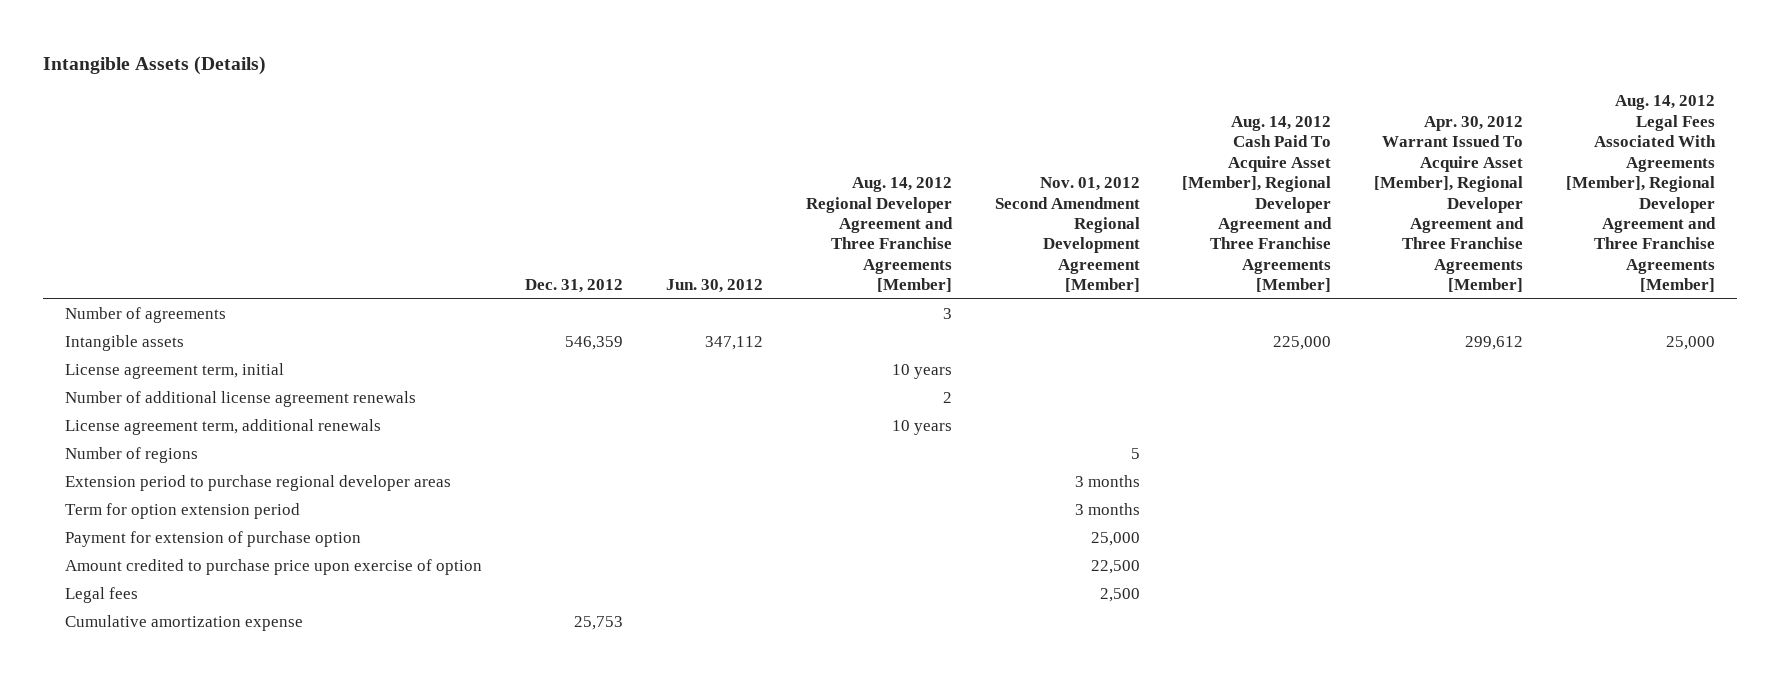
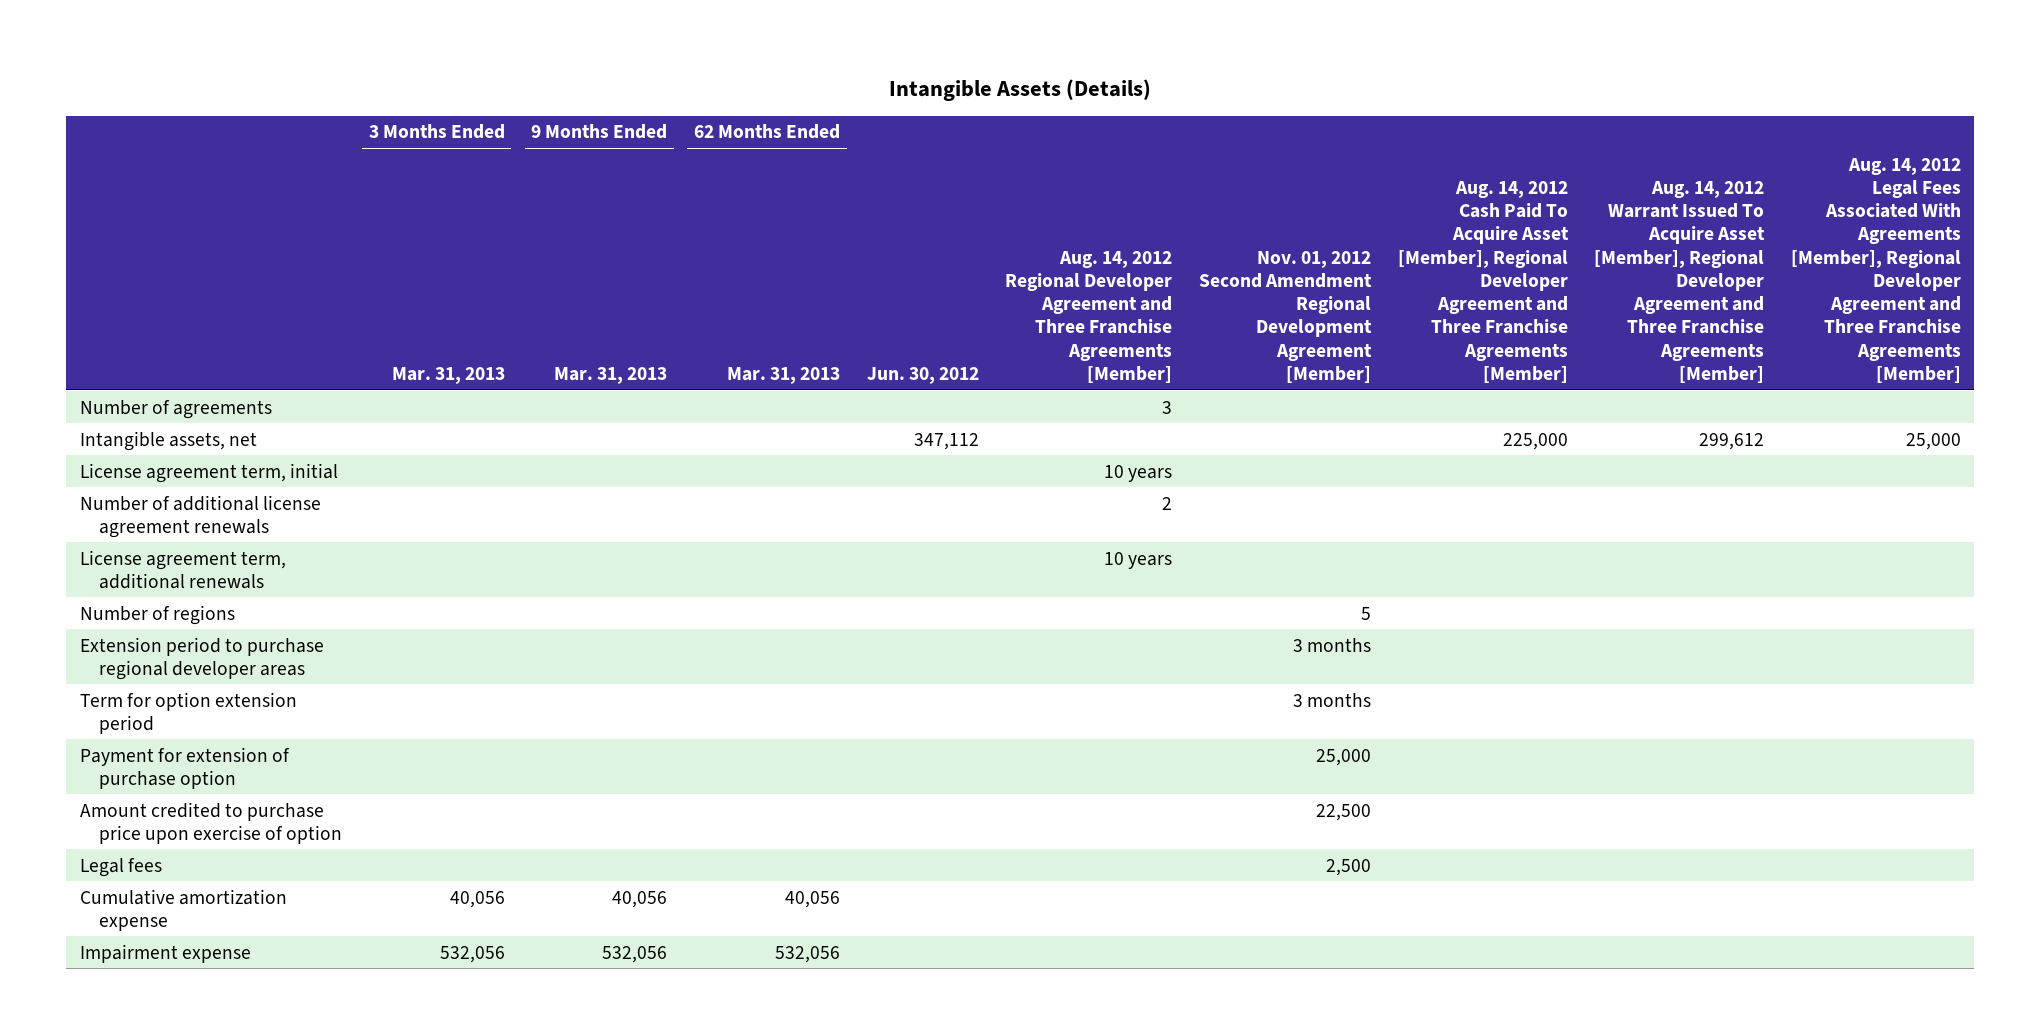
- | Dec. 31, 2012 | Jun. 30, 2012 | Aug. 14, 2012 Regional Developer Agreement and Three Franchise Agreements [Member] | Nov. 01, 2012 Second Amendment Regional Development Agreement [Member] | Aug. 14, 2012 Cash Paid To Acquire Asset [Member], Regional Developer Agreement and Three Franchise Agreements [Member] | Apr. 30, 2012 Warrant Issued To Acquire Asset [Member], Regional Developer Agreement and Three Franchise Agreements [Member] | Aug. 14, 2012 Legal Fees Associated With Agreements [Member], Regional Developer Agreement and Three Franchise Agreements [Member]
+ | 3 Months Ended Mar. 31, 2013 | 9 Months Ended Mar. 31, 2013 | 62 Months Ended Mar. 31, 2013 | Jun. 30, 2012 | Aug. 14, 2012 Regional Developer Agreement and Three Franchise Agreements [Member] | Nov. 01, 2012 Second Amendment Regional Development Agreement [Member] | Aug. 14, 2012 Cash Paid To Acquire Asset [Member], Regional Developer Agreement and Three Franchise Agreements [Member] | Aug. 14, 2012 Warrant Issued To Acquire Asset [Member], Regional Developer Agreement and Three Franchise Agreements [Member] | Aug. 14, 2012 Legal Fees Associated With Agreements [Member], Regional Developer Agreement and Three Franchise Agreements [Member]
- Intangible assets | 546,359 | 347,112 | | | 225,000 | 299,612 | 25,000
+ Intangible assets, net | | | | 347,112 | | | 225,000 | 299,612 | 25,000
+ Impairment expense | 532,056 | 532,056 | 532,056 | | | | | |

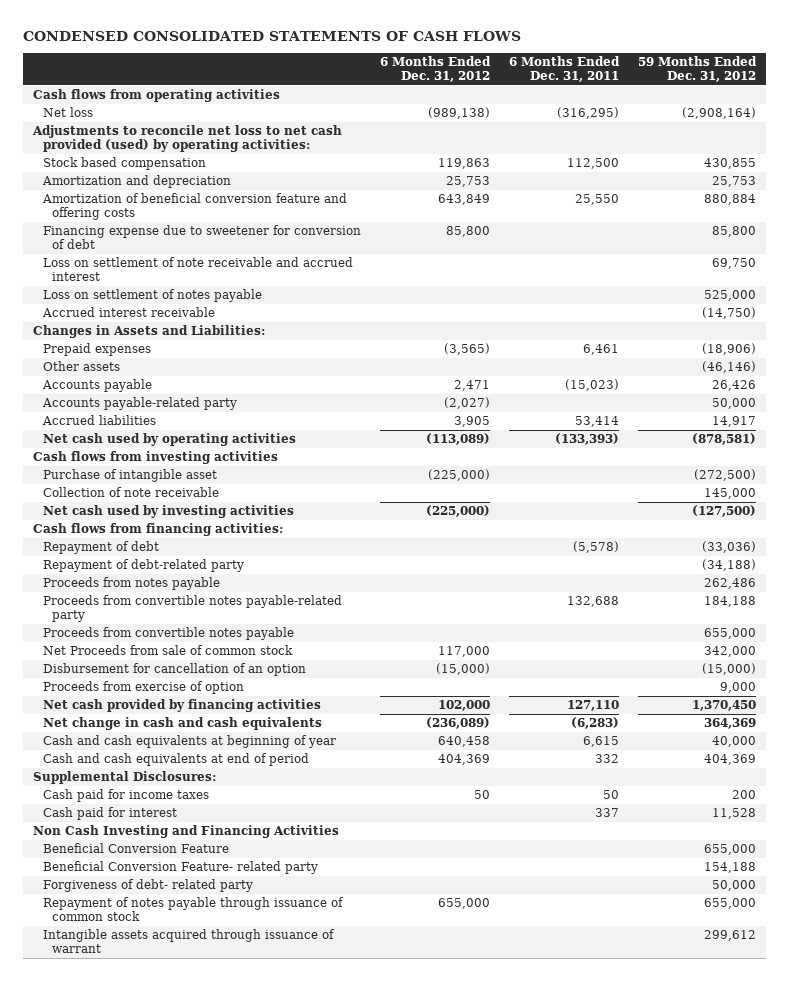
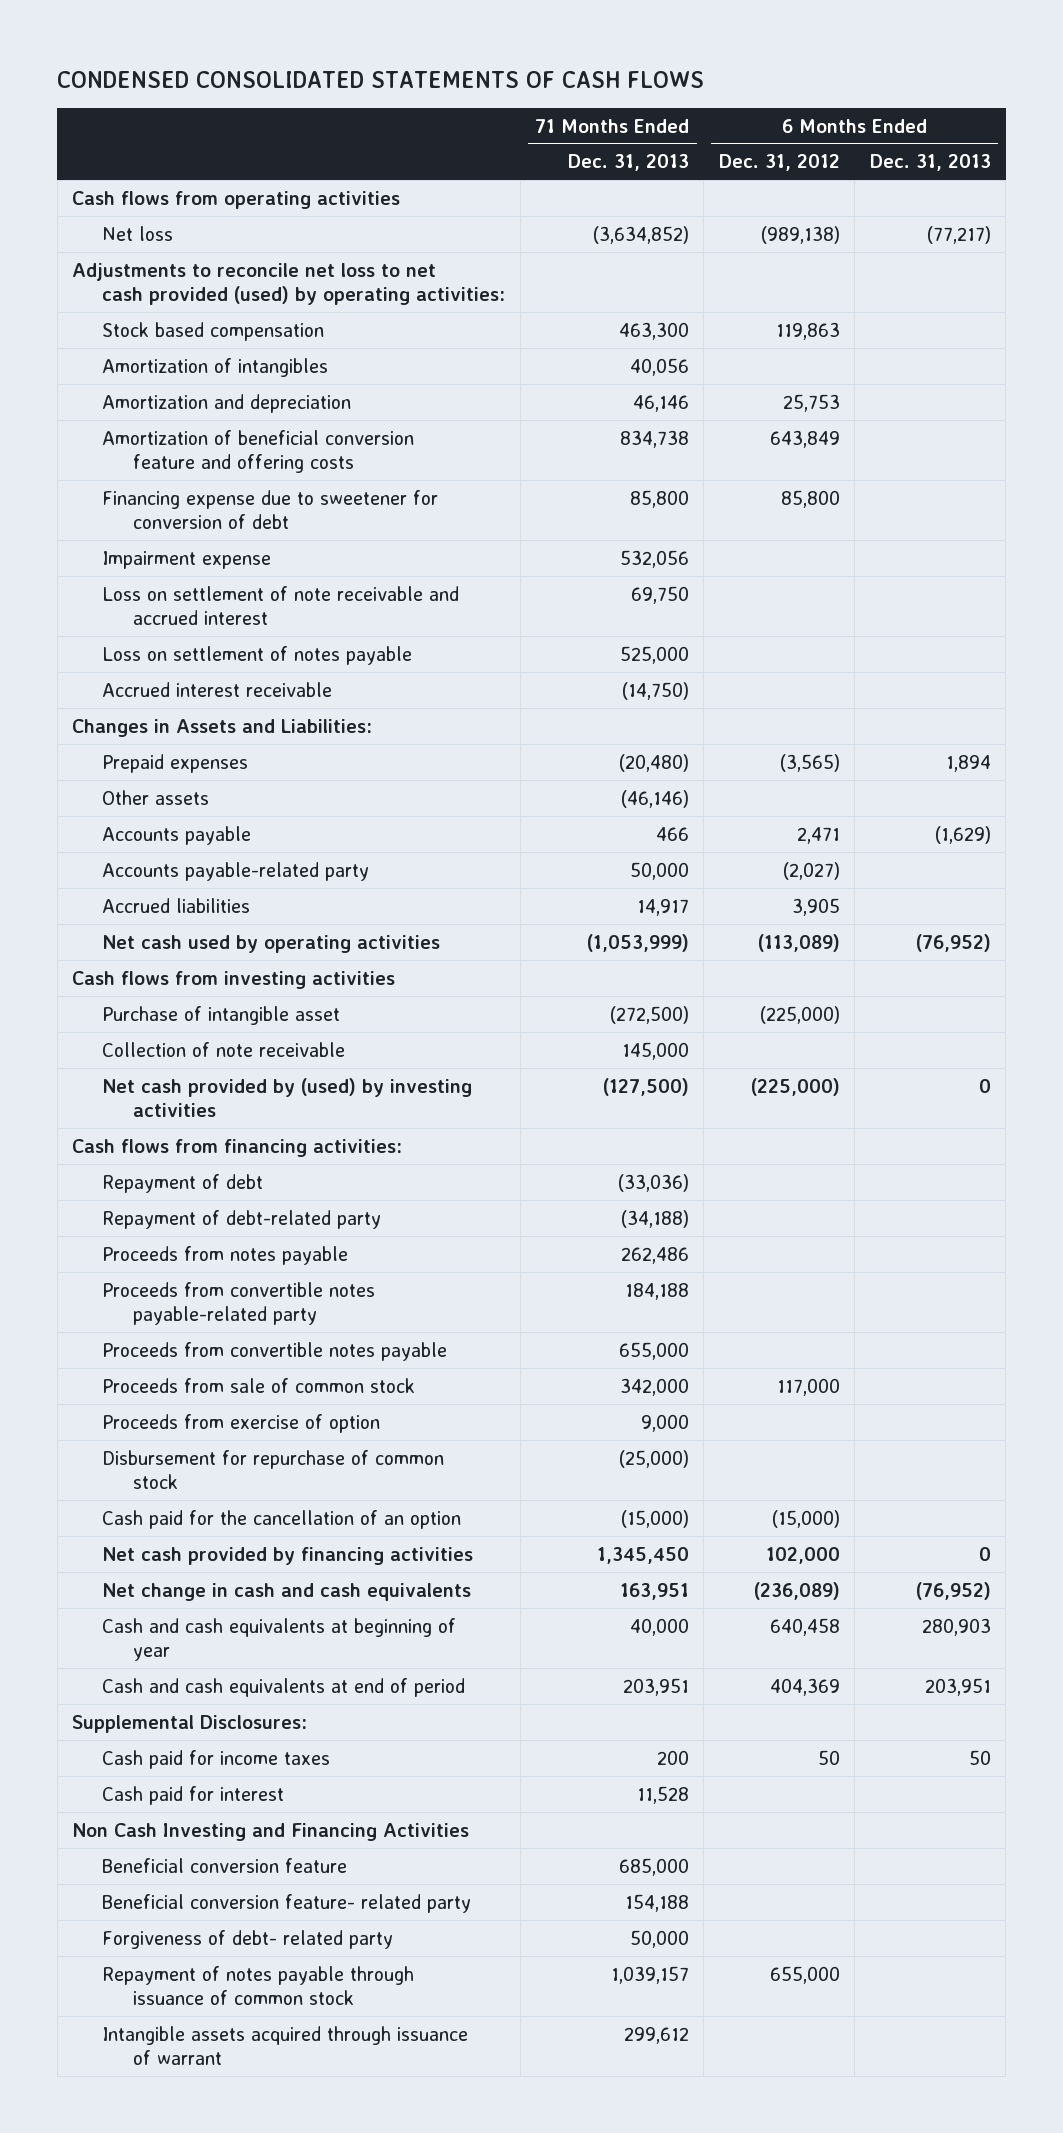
- | 6 Months Ended Dec. 31, 2012 | 6 Months Ended Dec. 31, 2011 | 59 Months Ended Dec. 31, 2012
+ | 71 Months Ended Dec. 31, 2013 | 6 Months Ended Dec. 31, 2012 | 6 Months Ended Dec. 31, 2013
+ Amortization of intangibles | 40,056 | |
+ Impairment expense | 532,056 | |
- Net cash used by investing activities | (225,000) | | (127,500)
+ Net cash provided by (used) by investing activities | (127,500) | (225,000) | 0
- Net Proceeds from sale of common stock | 117,000 | | 342,000
- Disbursement for cancellation of an option | (15,000) | | (15,000)
+ Proceeds from sale of common stock | 342,000 | 117,000 |
+ Disbursement for repurchase of common stock | (25,000) | |
+ Cash paid for the cancellation of an option | (15,000) | (15,000) |
- Beneficial Conversion Feature | | | 655,000
- Beneficial Conversion Feature- related party | | | 154,188
+ Beneficial conversion feature | 685,000 | |
+ Beneficial conversion feature- related party | 154,188 | |

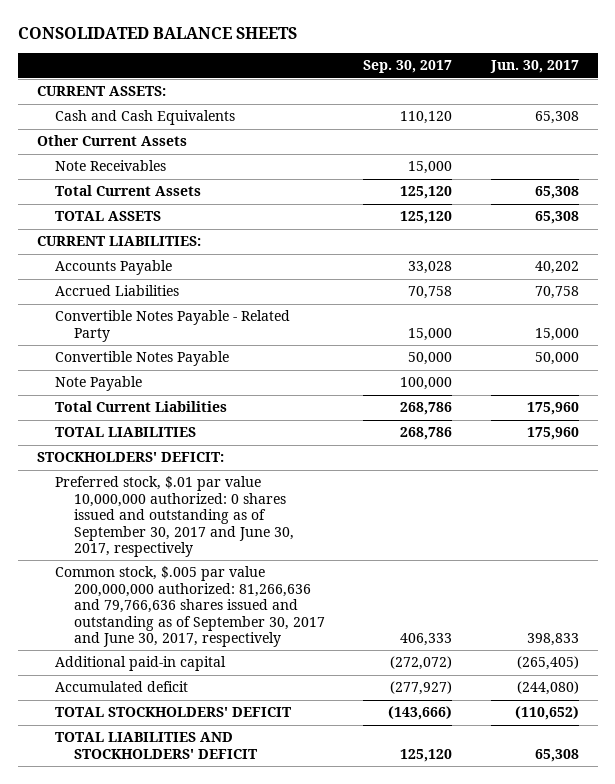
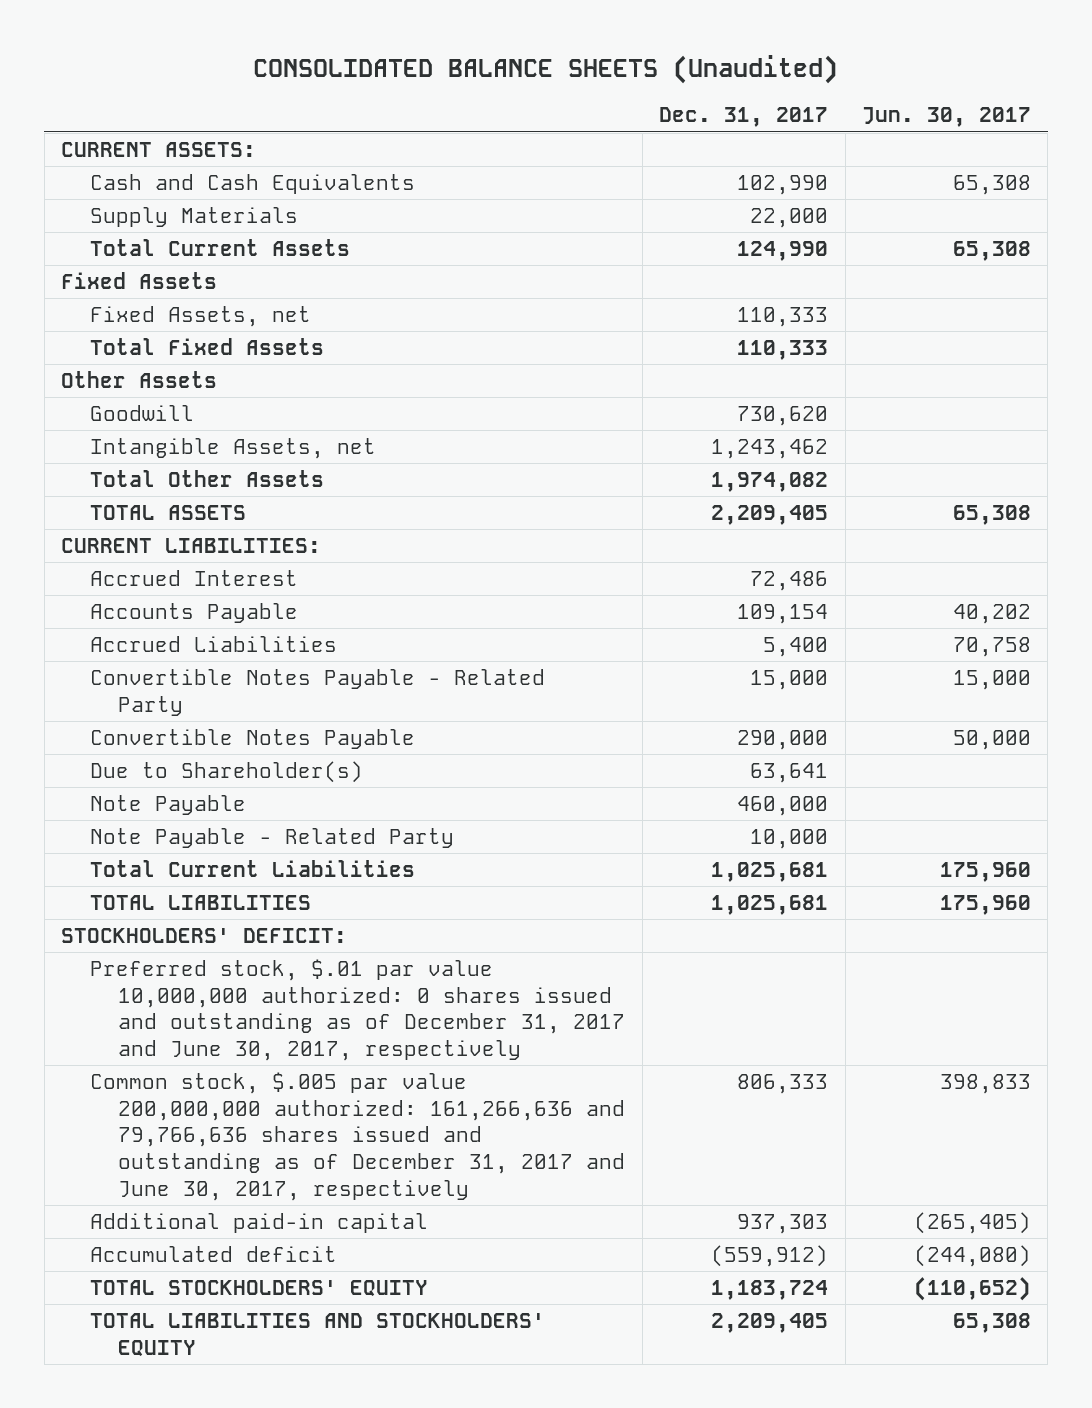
- CONSOLIDATED BALANCE SHEETS
+ CONSOLIDATED BALANCE SHEETS (Unaudited)
- | Sep. 30, 2017 | Jun. 30, 2017
+ | Dec. 31, 2017 | Jun. 30, 2017
- Other Current Assets
- Note Receivables | 15,000 |
+ Supply Materials | 22,000 |
+ Fixed Assets
+ Fixed Assets, net | 110,333 |
+ Total Fixed Assets | 110,333 |
+ Other Assets
+ Goodwill | 730,620 |
+ Intangible Assets, net | 1,243,462 |
+ Total Other Assets | 1,974,082 |
+ Accrued Interest | 72,486 |
+ Due to Shareholder(s) | 63,641 |
+ Note Payable - Related Party | 10,000 |
- Preferred stock, $.01 par value 10,000,000 authorized: 0 shares issued and outstanding as of September 30, 2017 and June 30, 2017, respectively
- Common stock, $.005 par value 200,000,000 authorized: 81,266,636 and 79,766,636 shares issued and outstanding as of September 30, 2017 and June 30, 2017, respectively | 406,333 | 398,833
+ Preferred stock, $.01 par value 10,000,000 authorized: 0 shares issued and outstanding as of December 31, 2017 and June 30, 2017, respectively
+ Common stock, $.005 par value 200,000,000 authorized: 161,266,636 and 79,766,636 shares issued and outstanding as of December 31, 2017 and June 30, 2017, respectively | 806,333 | 398,833
- TOTAL STOCKHOLDERS' DEFICIT | (143,666) | (110,652)
- TOTAL LIABILITIES AND STOCKHOLDERS' DEFICIT | 125,120 | 65,308
+ TOTAL STOCKHOLDERS' EQUITY | 1,183,724 | (110,652)
+ TOTAL LIABILITIES AND STOCKHOLDERS' EQUITY | 2,209,405 | 65,308

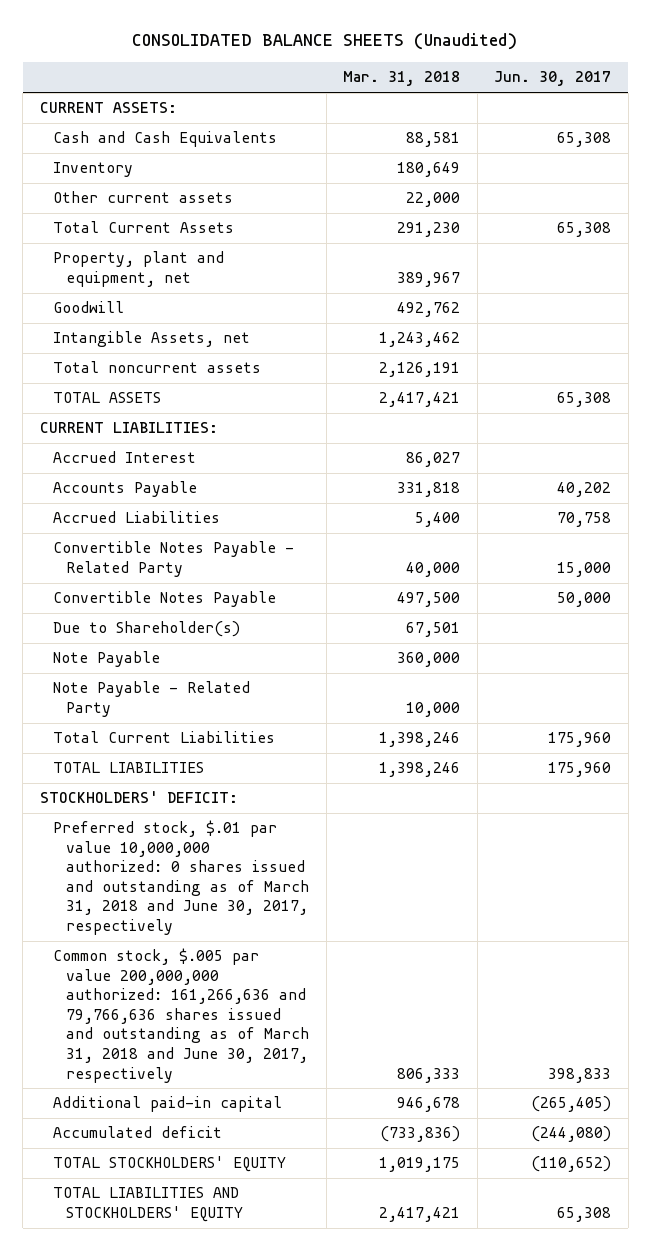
- | Dec. 31, 2017 | Jun. 30, 2017
+ | Mar. 31, 2018 | Jun. 30, 2017
- Supply Materials | 22,000 |
+ Inventory | 180,649 |
+ Other current assets | 22,000 |
- Fixed Assets
- Fixed Assets, net | 110,333 |
- Total Fixed Assets | 110,333 |
- Other Assets
+ Property, plant and equipment, net | 389,967 |
- Total Other Assets | 1,974,082 |
+ Total noncurrent assets | 2,126,191 |
- Preferred stock, $.01 par value 10,000,000 authorized: 0 shares issued and outstanding as of December 31, 2017 and June 30, 2017, respectively
- Common stock, $.005 par value 200,000,000 authorized: 161,266,636 and 79,766,636 shares issued and outstanding as of December 31, 2017 and June 30, 2017, respectively | 806,333 | 398,833
+ Preferred stock, $.01 par value 10,000,000 authorized: 0 shares issued and outstanding as of March 31, 2018 and June 30, 2017, respectively
+ Common stock, $.005 par value 200,000,000 authorized: 161,266,636 and 79,766,636 shares issued and outstanding as of March 31, 2018 and June 30, 2017, respectively | 806,333 | 398,833

